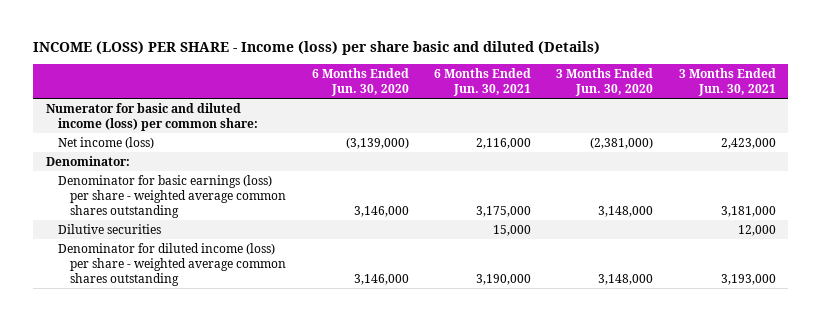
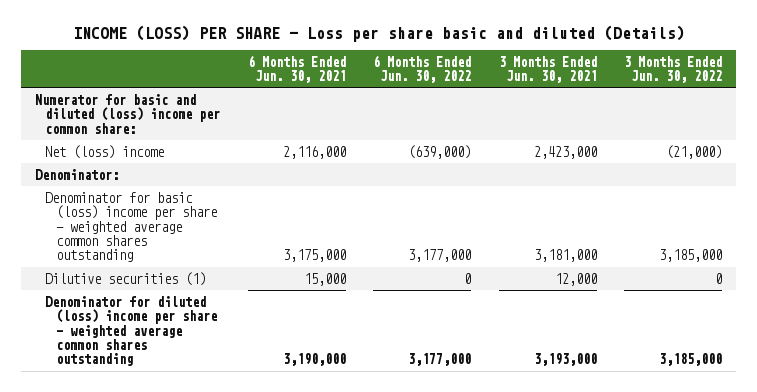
- INCOME (LOSS) PER SHARE - Income (loss) per share basic and diluted (Details)
+ INCOME (LOSS) PER SHARE - Loss per share basic and diluted (Details)
- | 6 Months Ended Jun. 30, 2020 | 6 Months Ended Jun. 30, 2021 | 3 Months Ended Jun. 30, 2020 | 3 Months Ended Jun. 30, 2021
+ | 6 Months Ended Jun. 30, 2021 | 6 Months Ended Jun. 30, 2022 | 3 Months Ended Jun. 30, 2021 | 3 Months Ended Jun. 30, 2022
- Numerator for basic and diluted income (loss) per common share:
- Net income (loss) | (3,139,000) | 2,116,000 | (2,381,000) | 2,423,000
+ Numerator for basic and diluted (loss) income per common share:
+ Net (loss) income | 2,116,000 | (639,000) | 2,423,000 | (21,000)
- Denominator for basic earnings (loss) per share - weighted average common shares outstanding | 3,146,000 | 3,175,000 | 3,148,000 | 3,181,000
- Dilutive securities | | 15,000 | | 12,000
- Denominator for diluted income (loss) per share - weighted average common shares outstanding | 3,146,000 | 3,190,000 | 3,148,000 | 3,193,000
+ Denominator for basic (loss) income per share - weighted average common shares outstanding | 3,175,000 | 3,177,000 | 3,181,000 | 3,185,000
+ Dilutive securities (1) | 15,000 | 0 | 12,000 | 0
+ Denominator for diluted (loss) income per share - weighted average common shares outstanding | 3,190,000 | 3,177,000 | 3,193,000 | 3,185,000

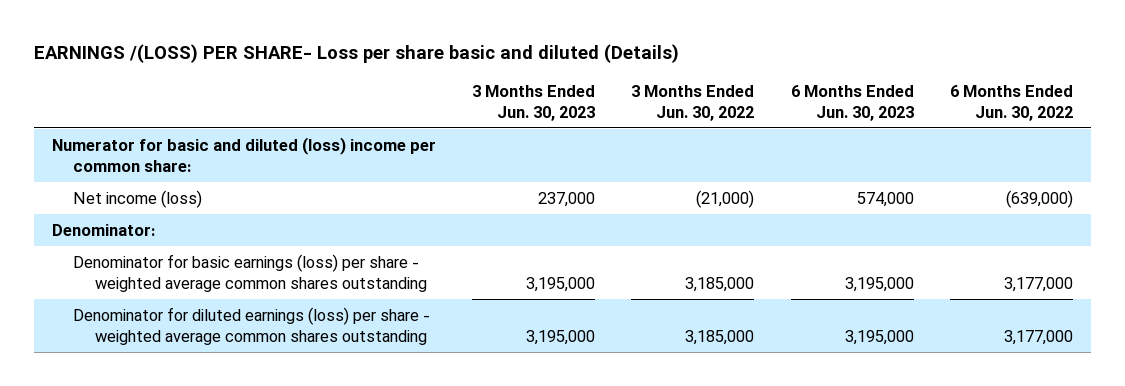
- INCOME (LOSS) PER SHARE - Loss per share basic and diluted (Details)
+ EARNINGS /(LOSS) PER SHARE- Loss per share basic and diluted (Details)
- | 6 Months Ended Jun. 30, 2021 | 6 Months Ended Jun. 30, 2022 | 3 Months Ended Jun. 30, 2021 | 3 Months Ended Jun. 30, 2022
+ | 3 Months Ended Jun. 30, 2023 | 3 Months Ended Jun. 30, 2022 | 6 Months Ended Jun. 30, 2023 | 6 Months Ended Jun. 30, 2022
- Net (loss) income | 2,116,000 | (639,000) | 2,423,000 | (21,000)
+ Net income (loss) | 237,000 | (21,000) | 574,000 | (639,000)
- Denominator for basic (loss) income per share - weighted average common shares outstanding | 3,175,000 | 3,177,000 | 3,181,000 | 3,185,000
- Dilutive securities (1) | 15,000 | 0 | 12,000 | 0
- Denominator for diluted (loss) income per share - weighted average common shares outstanding | 3,190,000 | 3,177,000 | 3,193,000 | 3,185,000
+ Denominator for basic earnings (loss) per share - weighted average common shares outstanding | 3,195,000 | 3,185,000 | 3,195,000 | 3,177,000
+ Denominator for diluted earnings (loss) per share - weighted average common shares outstanding | 3,195,000 | 3,185,000 | 3,195,000 | 3,177,000

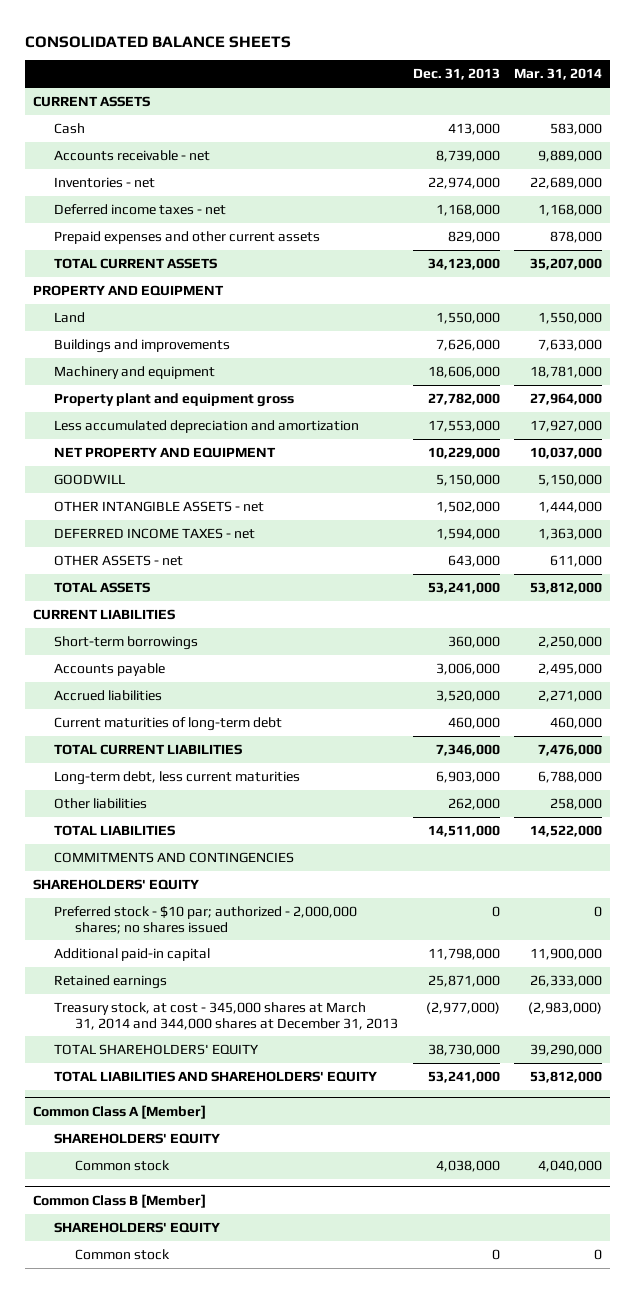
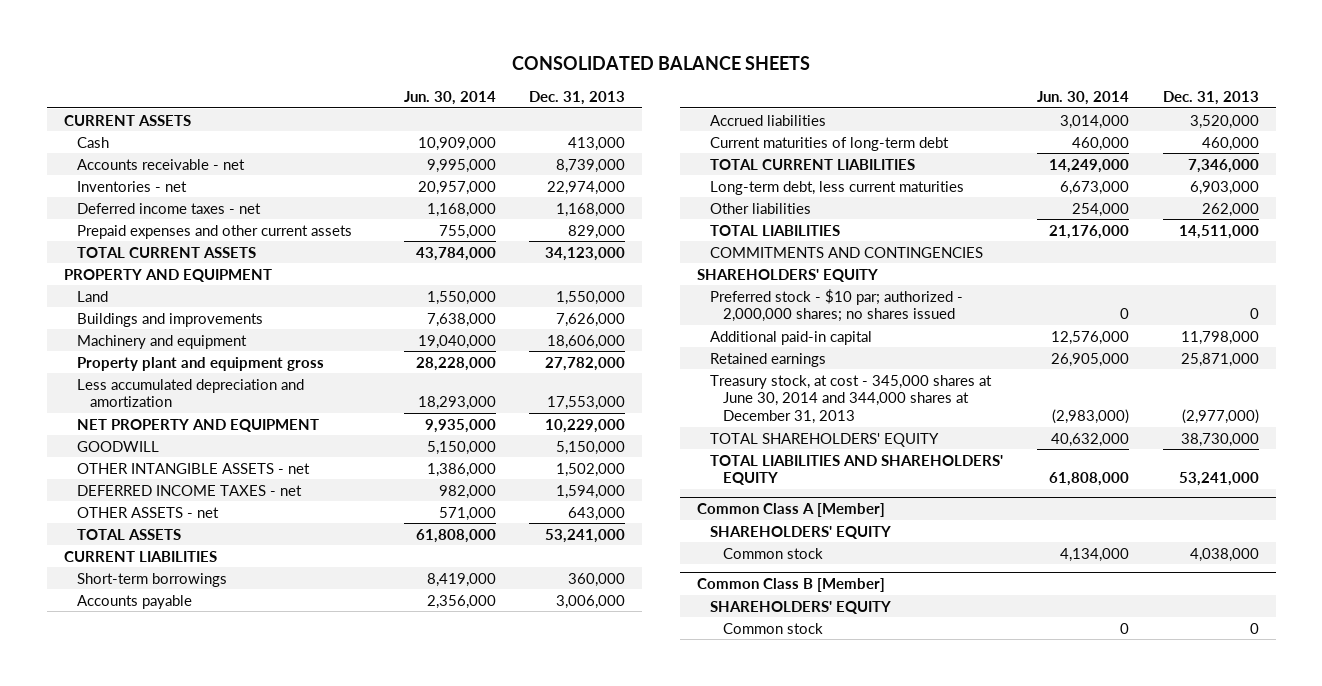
- | Dec. 31, 2013 | Mar. 31, 2014
+ | Jun. 30, 2014 | Dec. 31, 2013
- Treasury stock, at cost - 345,000 shares at March 31, 2014 and 344,000 shares at December 31, 2013 | (2,977,000) | (2,983,000)
+ Treasury stock, at cost - 345,000 shares at June 30, 2014 and 344,000 shares at December 31, 2013 | (2,983,000) | (2,977,000)

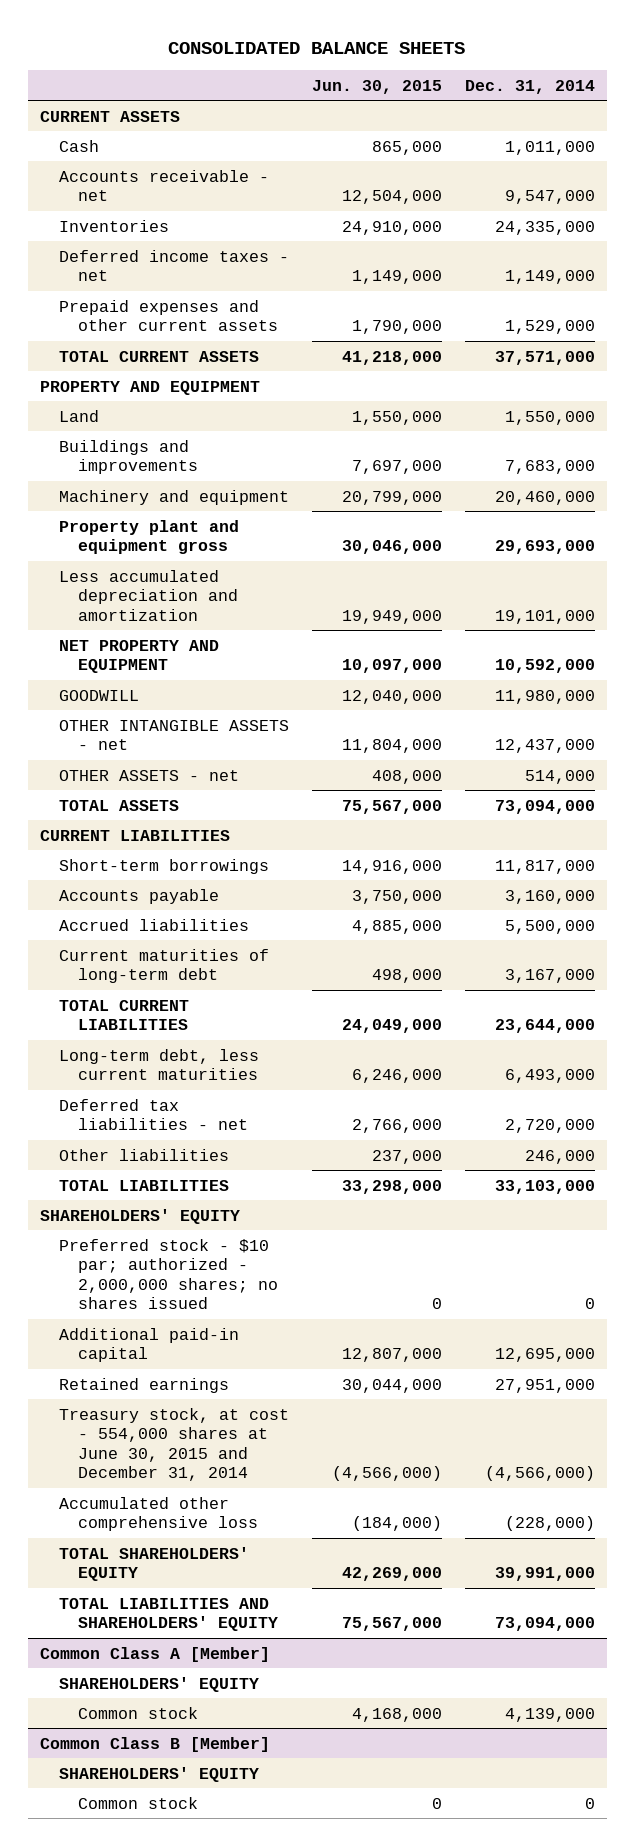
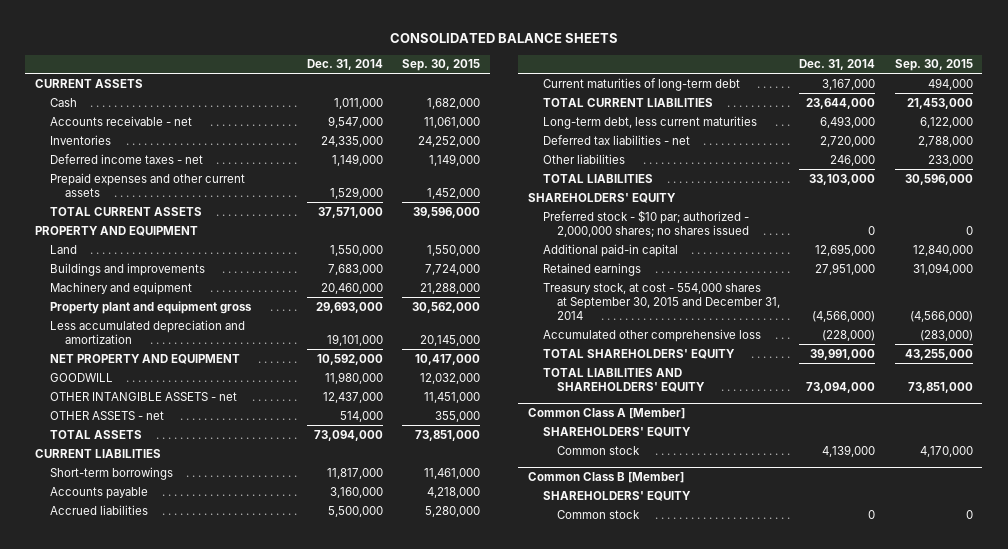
- | Jun. 30, 2015 | Dec. 31, 2014
+ | Dec. 31, 2014 | Sep. 30, 2015
- Treasury stock, at cost - 554,000 shares at June 30, 2015 and December 31, 2014 | (4,566,000) | (4,566,000)
+ Treasury stock, at cost - 554,000 shares at September 30, 2015 and December 31, 2014 | (4,566,000) | (4,566,000)

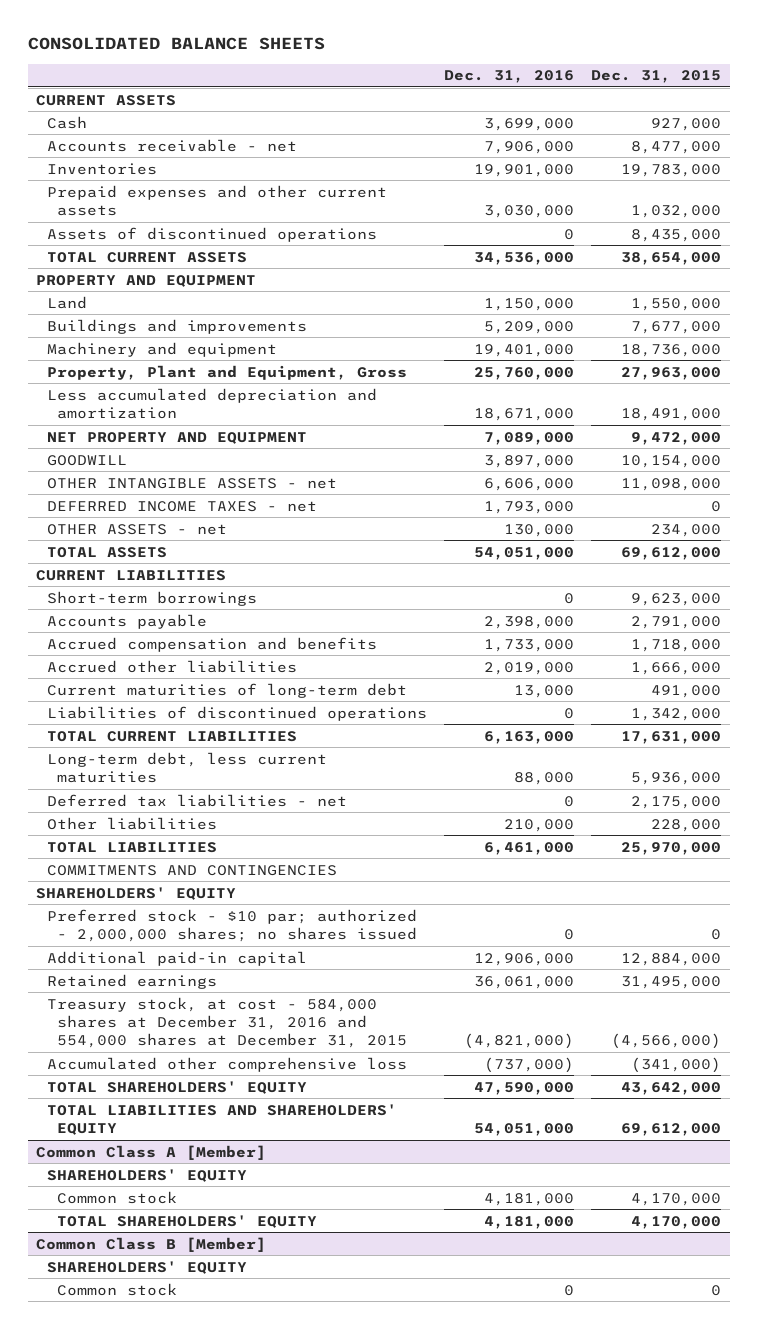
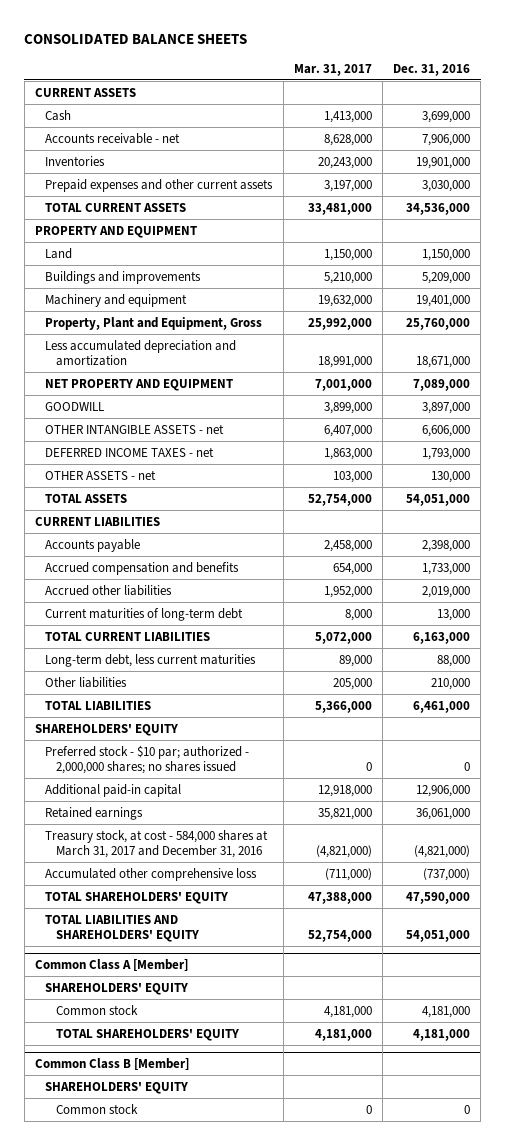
- | Dec. 31, 2016 | Dec. 31, 2015
+ | Mar. 31, 2017 | Dec. 31, 2016
- Assets of discontinued operations | 0 | 8,435,000
- Short-term borrowings | 0 | 9,623,000
- Liabilities of discontinued operations | 0 | 1,342,000
- Deferred tax liabilities - net | 0 | 2,175,000
- COMMITMENTS AND CONTINGENCIES
- Treasury stock, at cost - 584,000 shares at December 31, 2016 and 554,000 shares at December 31, 2015 | (4,821,000) | (4,566,000)
+ Treasury stock, at cost - 584,000 shares at March 31, 2017 and December 31, 2016 | (4,821,000) | (4,821,000)

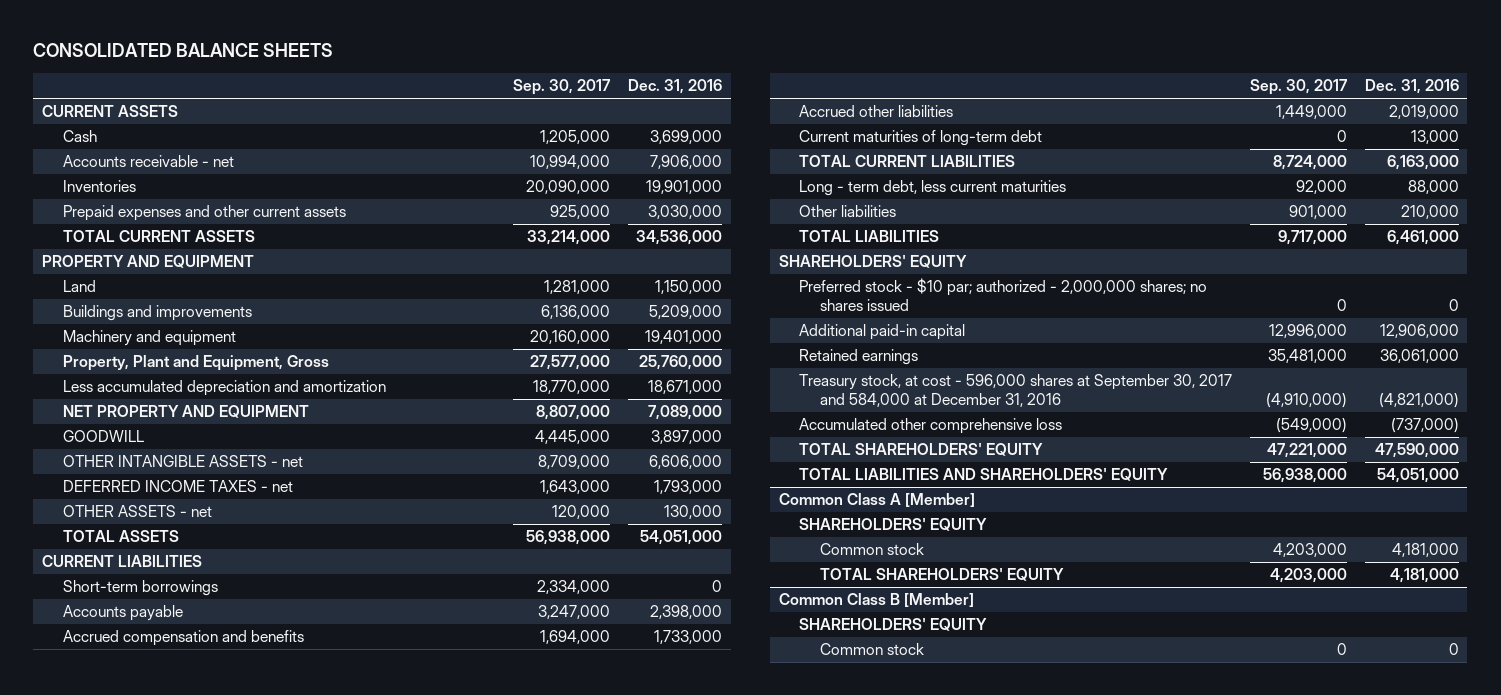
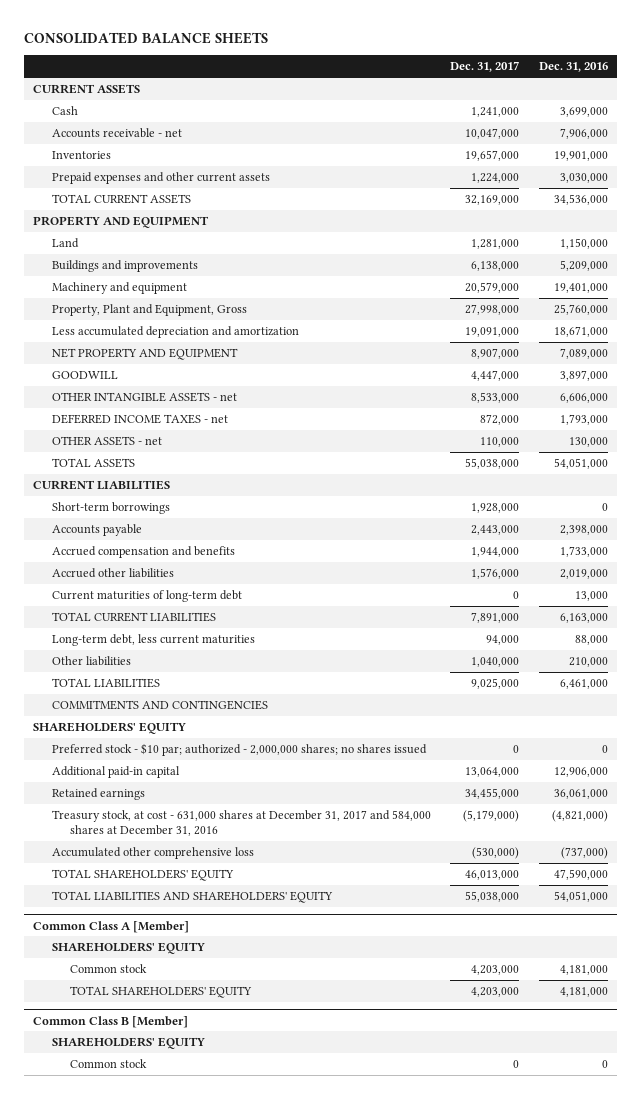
- | Sep. 30, 2017 | Dec. 31, 2016
+ | Dec. 31, 2017 | Dec. 31, 2016
- Long - term debt, less current maturities | 92,000 | 88,000
+ Long-term debt, less current maturities | 94,000 | 88,000
+ COMMITMENTS AND CONTINGENCIES
- Treasury stock, at cost - 596,000 shares at September 30, 2017 and 584,000 at December 31, 2016 | (4,910,000) | (4,821,000)
+ Treasury stock, at cost - 631,000 shares at December 31, 2017 and 584,000 shares at December 31, 2016 | (5,179,000) | (4,821,000)

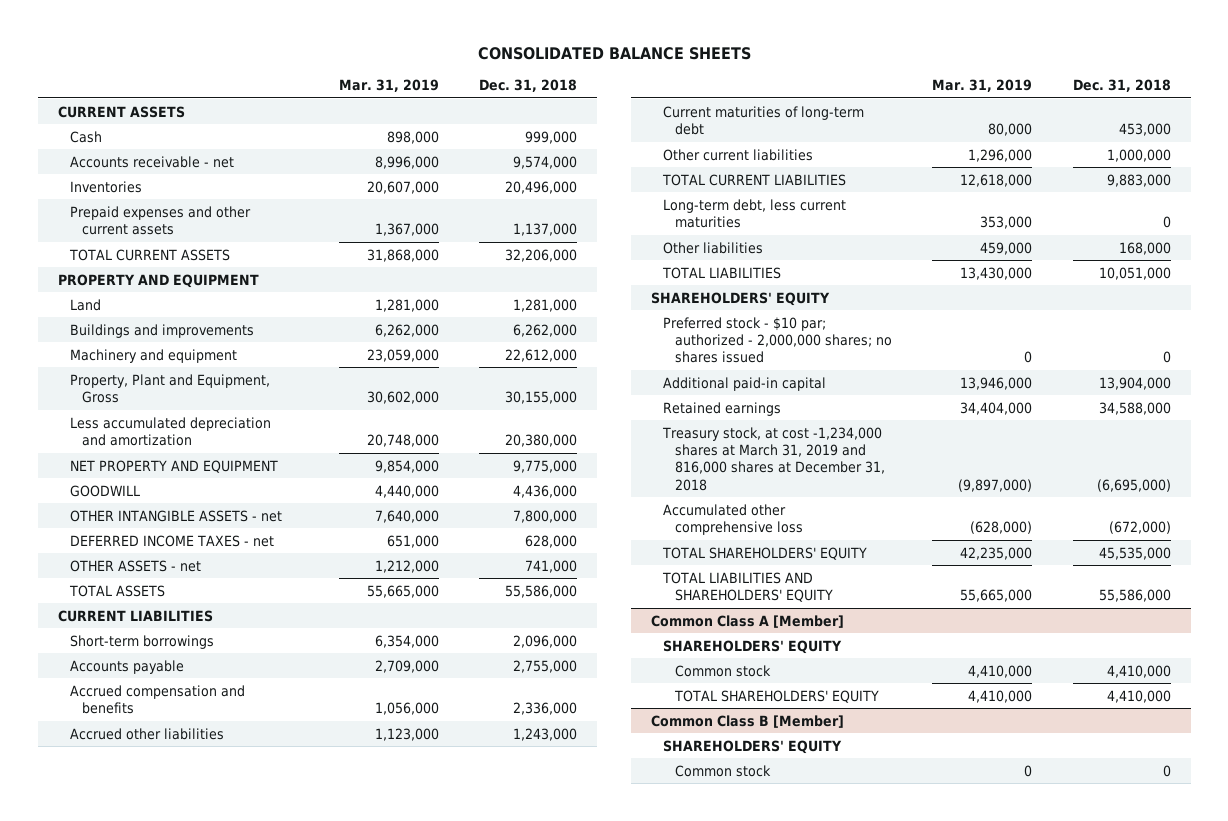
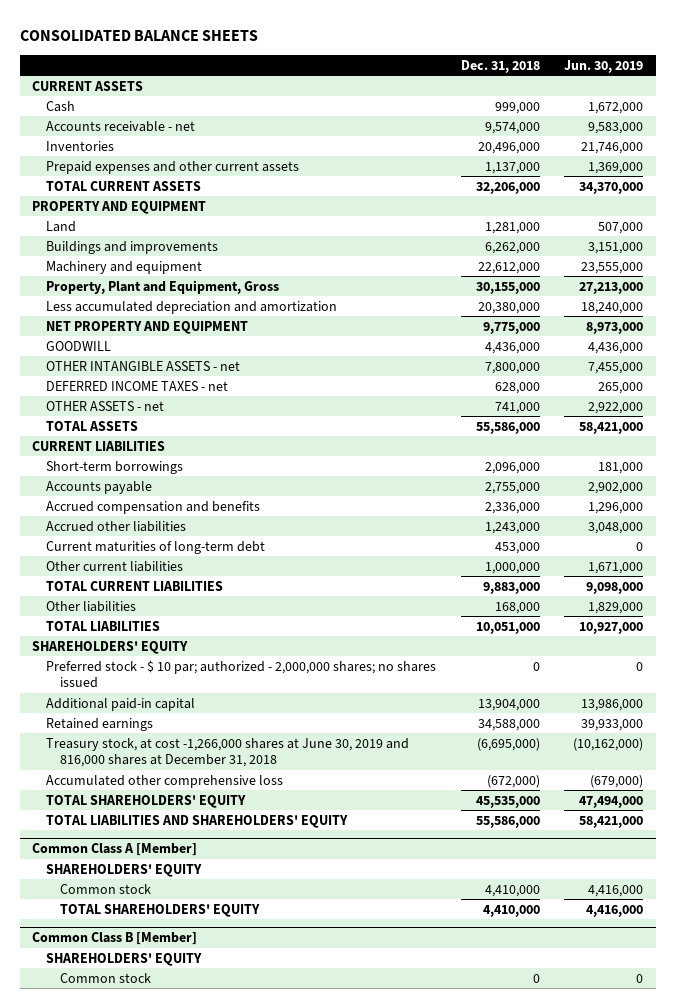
- | Mar. 31, 2019 | Dec. 31, 2018
+ | Dec. 31, 2018 | Jun. 30, 2019
- Long-term debt, less current maturities | 353,000 | 0
- Preferred stock - $10 par; authorized - 2,000,000 shares; no shares issued | 0 | 0
+ Preferred stock - $ 10 par; authorized - 2,000,000 shares; no shares issued | 0 | 0
- Treasury stock, at cost -1,234,000 shares at March 31, 2019 and 816,000 shares at December 31, 2018 | (9,897,000) | (6,695,000)
+ Treasury stock, at cost -1,266,000 shares at June 30, 2019 and 816,000 shares at December 31, 2018 | (6,695,000) | (10,162,000)

